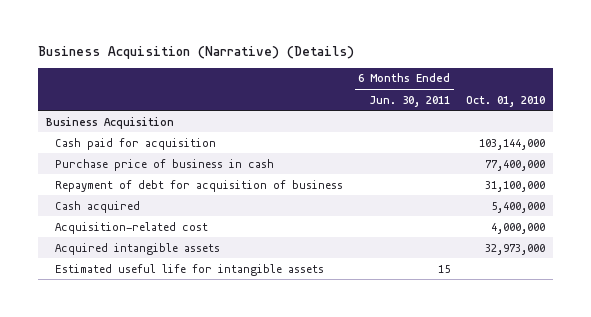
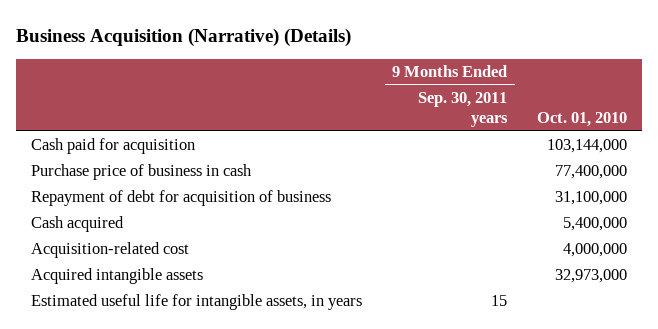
- | 6 Months Ended Jun. 30, 2011 | Oct. 01, 2010
+ | 9 Months Ended Sep. 30, 2011 years | Oct. 01, 2010
- Business Acquisition
- Estimated useful life for intangible assets | 15 |
+ Estimated useful life for intangible assets, in years | 15 |

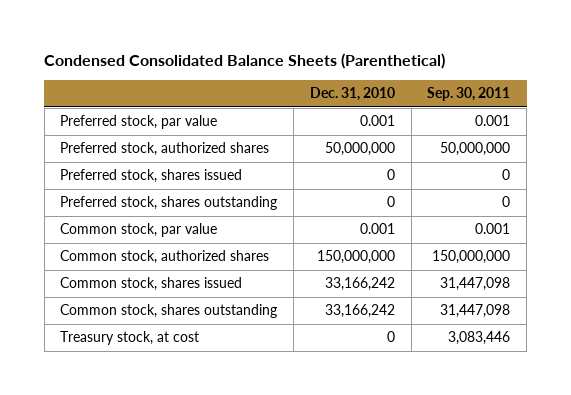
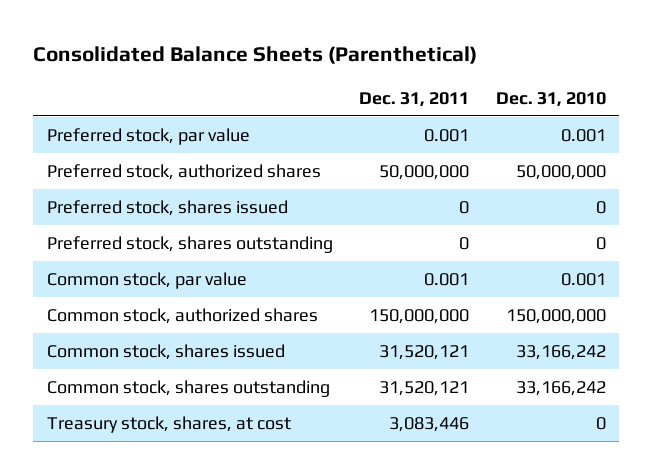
- Condensed Consolidated Balance Sheets (Parenthetical)
+ Consolidated Balance Sheets (Parenthetical)
- | Dec. 31, 2010 | Sep. 30, 2011
+ | Dec. 31, 2011 | Dec. 31, 2010
- Treasury stock, at cost | 0 | 3,083,446
+ Treasury stock, shares, at cost | 3,083,446 | 0

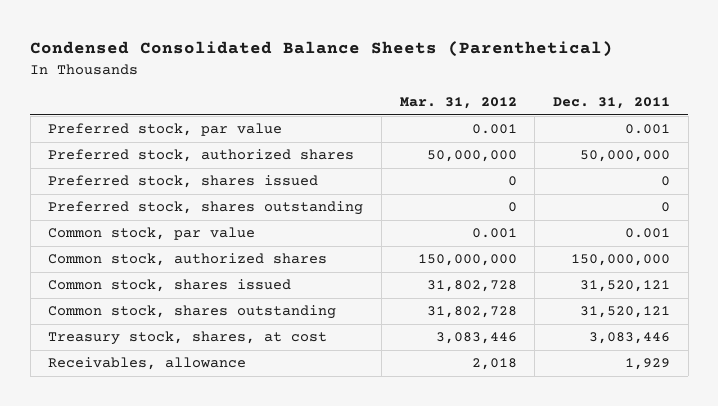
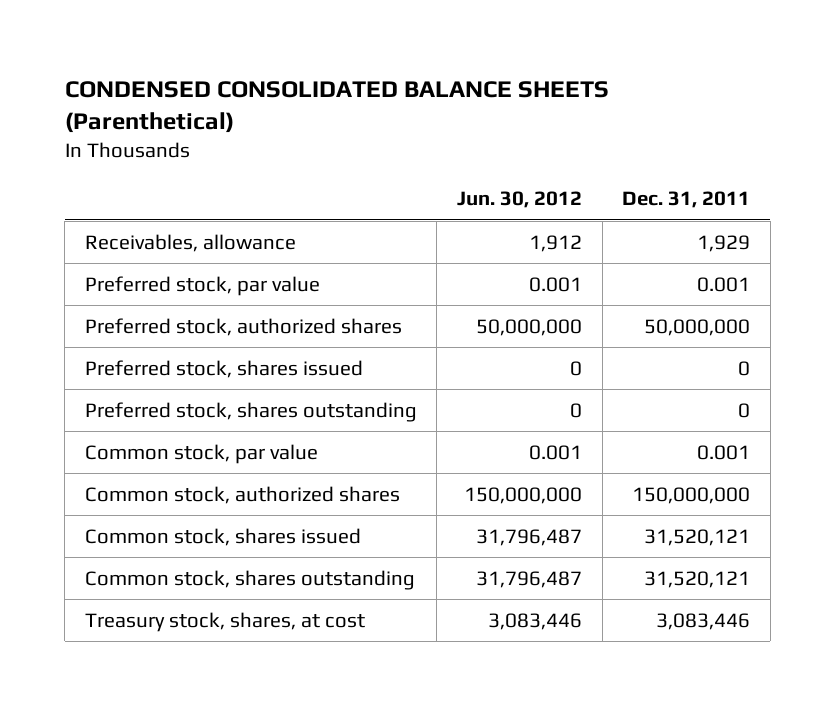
- Condensed Consolidated Balance Sheets (Parenthetical)
+ CONDENSED CONSOLIDATED BALANCE SHEETS (Parenthetical)
- | Mar. 31, 2012 | Dec. 31, 2011
+ | Jun. 30, 2012 | Dec. 31, 2011
moved up: Receivables, allowance | 1,912 | 1,929

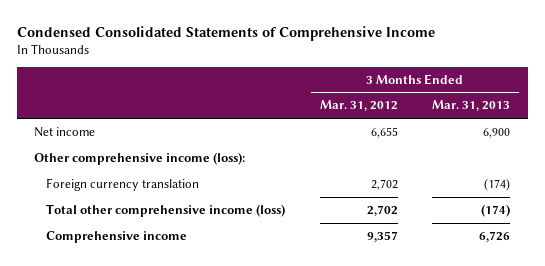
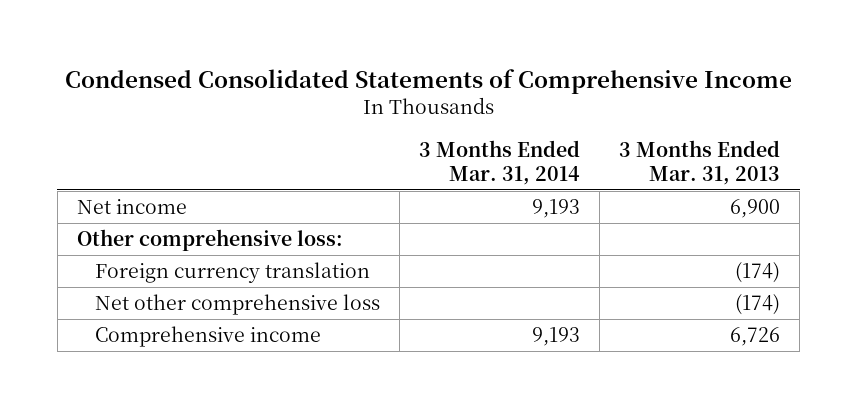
- | 3 Months Ended Mar. 31, 2012 | 3 Months Ended Mar. 31, 2013
+ | 3 Months Ended Mar. 31, 2014 | 3 Months Ended Mar. 31, 2013
- Other comprehensive income (loss):
+ Other comprehensive loss:
- Total other comprehensive income (loss) | 2,702 | (174)
+ Net other comprehensive loss | | (174)

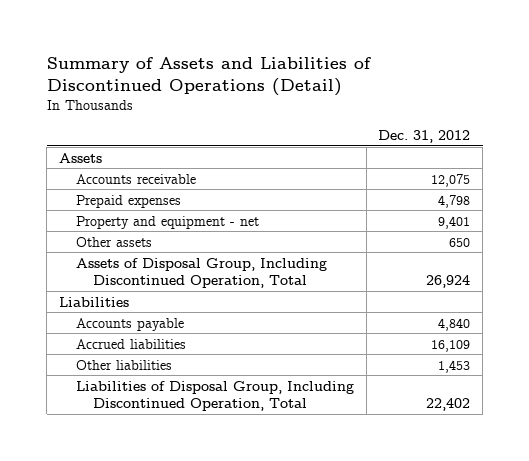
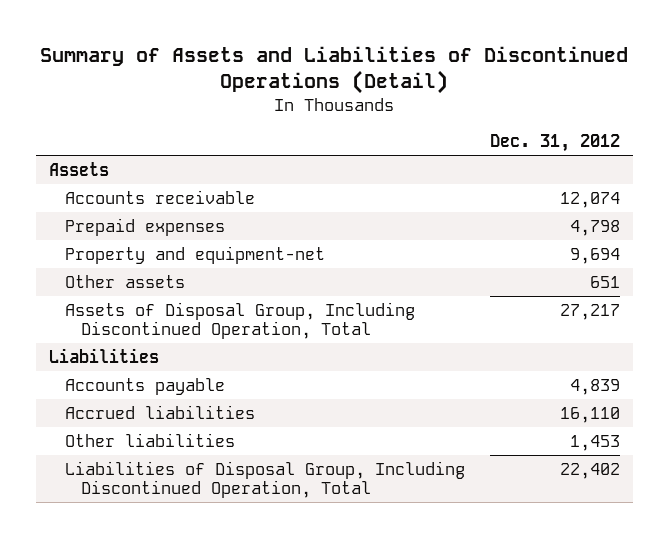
- Accounts receivable | 12,075
+ Accounts receivable | 12,074
- Property and equipment - net | 9,401
- Other assets | 650
- Assets of Disposal Group, Including Discontinued Operation, Total | 26,924
+ Property and equipment-net | 9,694
+ Other assets | 651
+ Assets of Disposal Group, Including Discontinued Operation, Total | 27,217
- Accounts payable | 4,840
- Accrued liabilities | 16,109
+ Accounts payable | 4,839
+ Accrued liabilities | 16,110

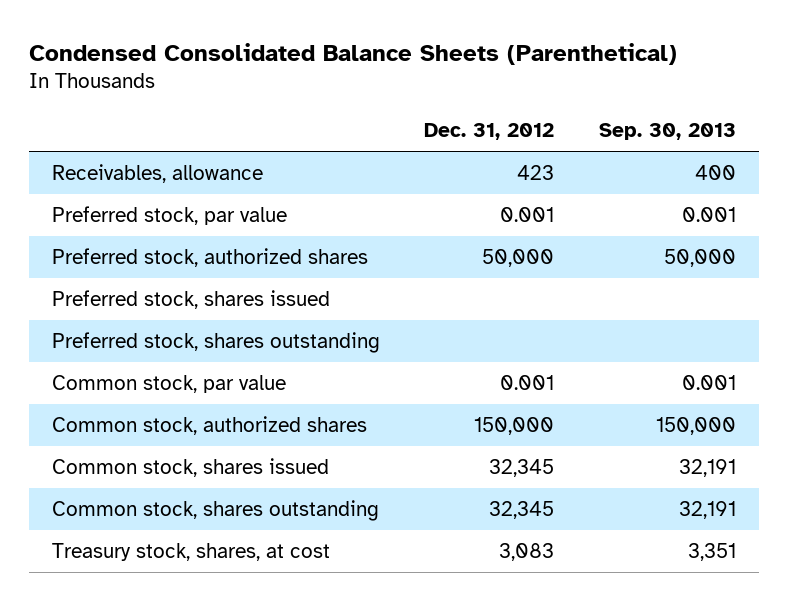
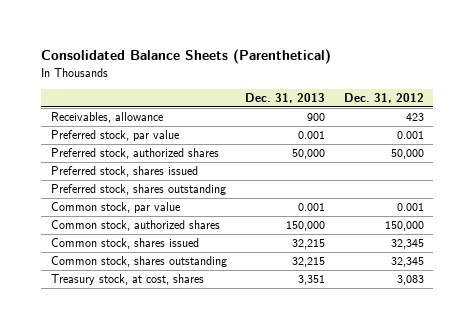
- Condensed Consolidated Balance Sheets (Parenthetical)
+ Consolidated Balance Sheets (Parenthetical)
- | Dec. 31, 2012 | Sep. 30, 2013
+ | Dec. 31, 2013 | Dec. 31, 2012
- Treasury stock, shares, at cost | 3,083 | 3,351
+ Treasury stock, at cost, shares | 3,351 | 3,083

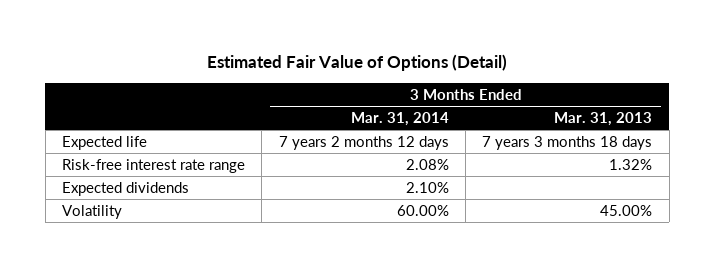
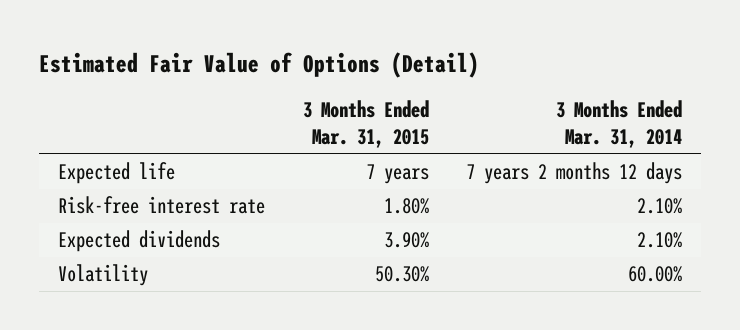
- | 3 Months Ended Mar. 31, 2014 | 3 Months Ended Mar. 31, 2013
+ | 3 Months Ended Mar. 31, 2015 | 3 Months Ended Mar. 31, 2014
- Risk-free interest rate range | 2.08% | 1.32%
+ Risk-free interest rate | 1.80% | 2.10%

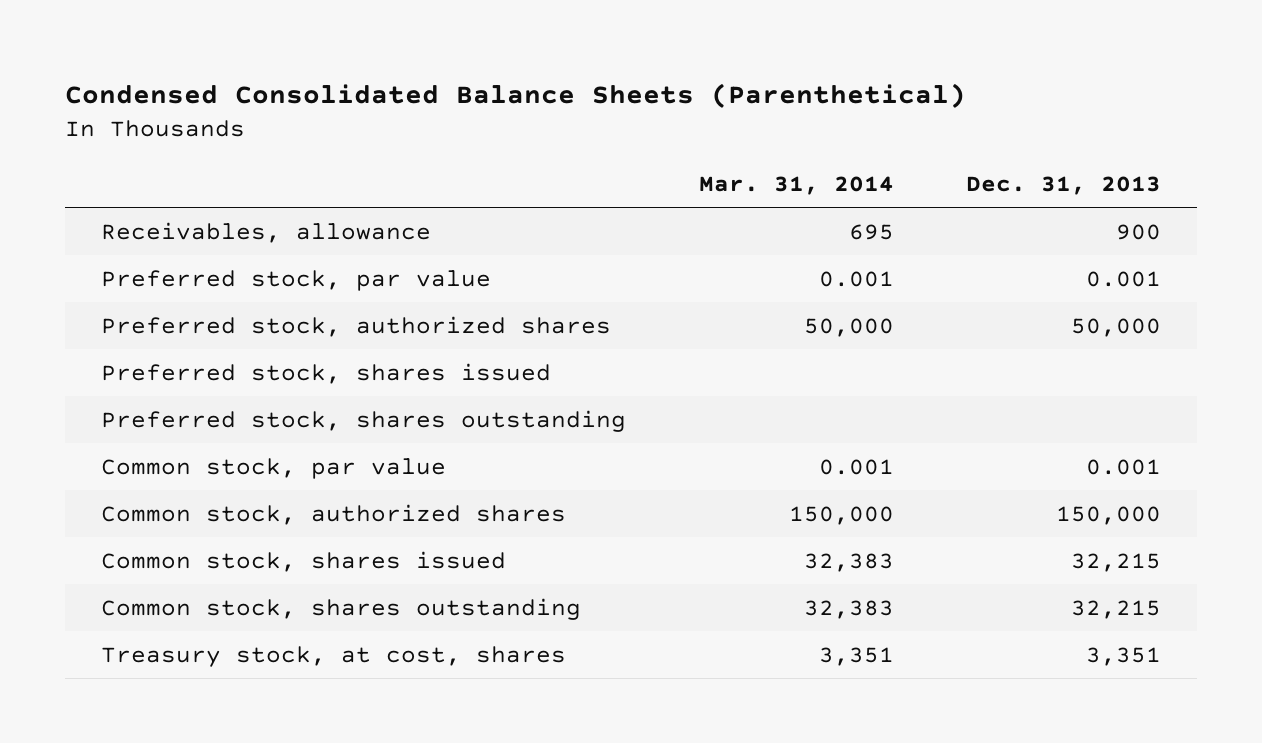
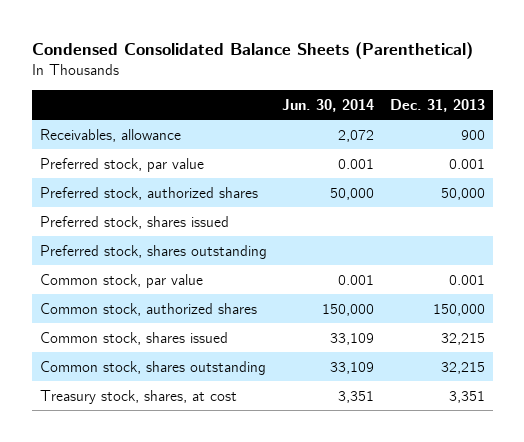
- | Mar. 31, 2014 | Dec. 31, 2013
+ | Jun. 30, 2014 | Dec. 31, 2013
- Treasury stock, at cost, shares | 3,351 | 3,351
+ Treasury stock, shares, at cost | 3,351 | 3,351

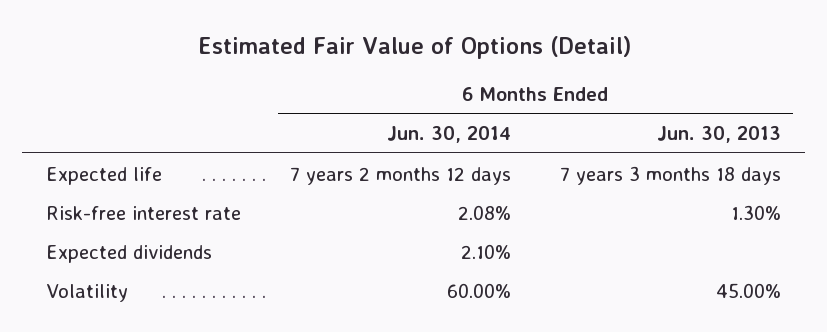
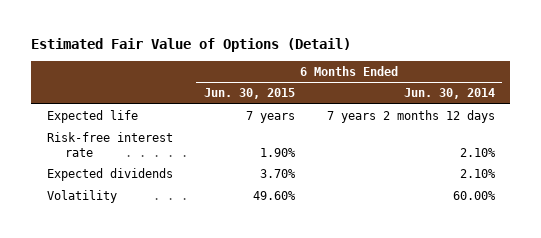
- | 6 Months Ended Jun. 30, 2014 | 6 Months Ended Jun. 30, 2013
+ | 6 Months Ended Jun. 30, 2015 | 6 Months Ended Jun. 30, 2014
- Risk-free interest rate | 2.08% | 1.30%
+ Risk-free interest rate | 1.90% | 2.10%

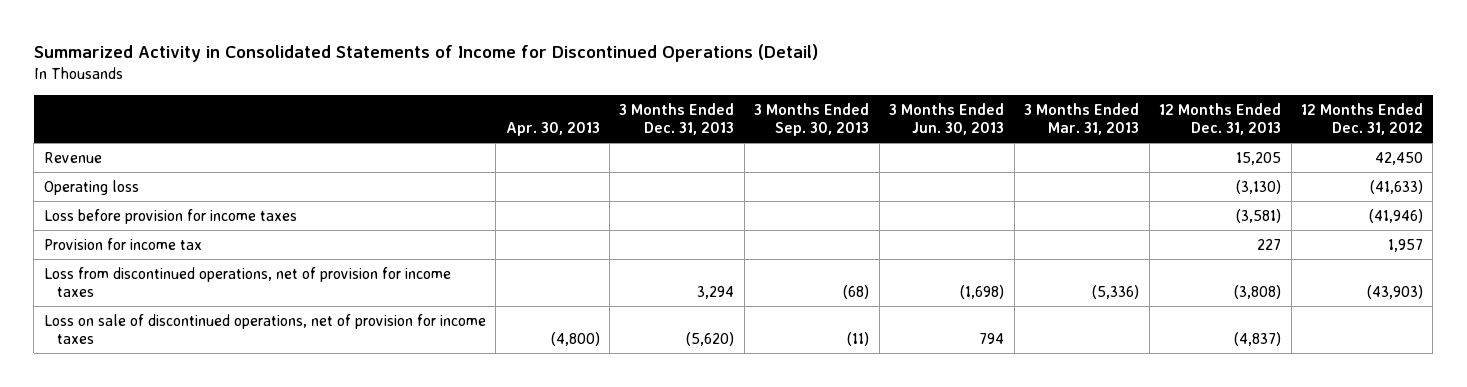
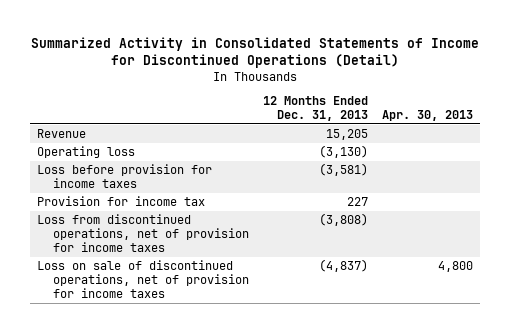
- | Apr. 30, 2013 | 3 Months Ended Dec. 31, 2013 | 3 Months Ended Sep. 30, 2013 | 3 Months Ended Jun. 30, 2013 | 3 Months Ended Mar. 31, 2013 | 12 Months Ended Dec. 31, 2013 | 12 Months Ended Dec. 31, 2012
+ | 12 Months Ended Dec. 31, 2013 | Apr. 30, 2013
- Loss on sale of discontinued operations, net of provision for income taxes | (4,800) | (5,620) | (11) | 794 | | (4,837) |
+ Loss on sale of discontinued operations, net of provision for income taxes | (4,837) | 4,800

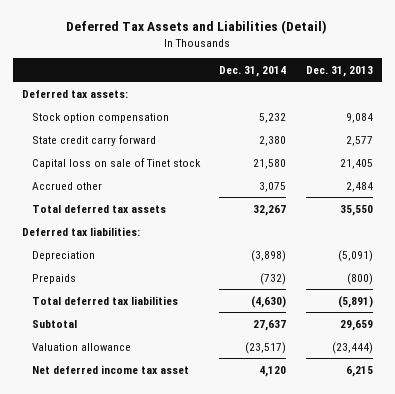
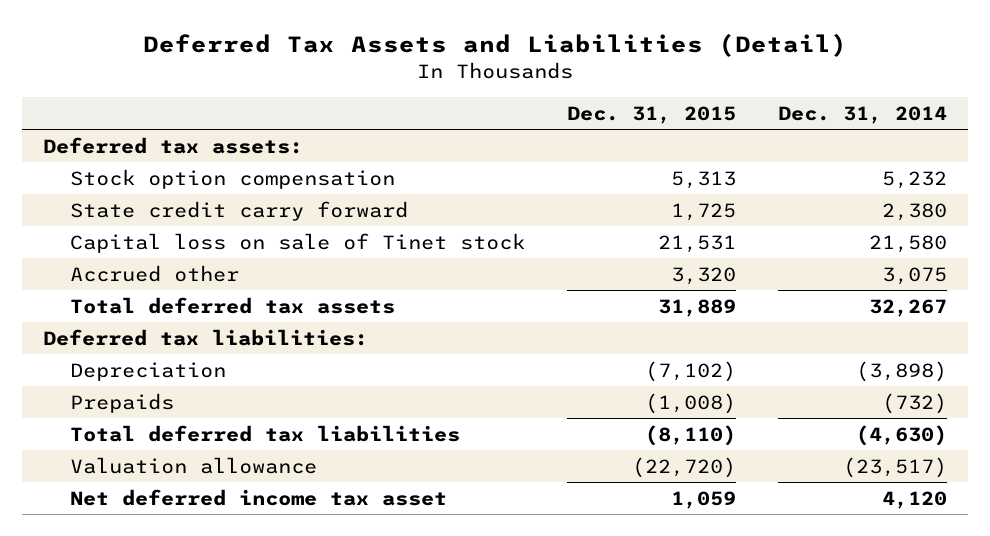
- | Dec. 31, 2014 | Dec. 31, 2013
+ | Dec. 31, 2015 | Dec. 31, 2014
- Subtotal | 27,637 | 29,659

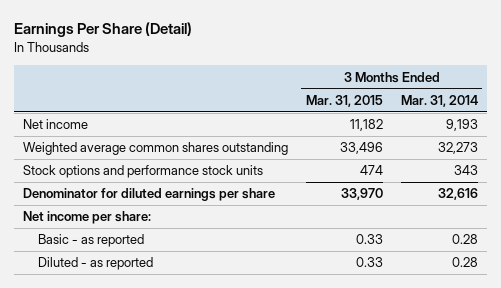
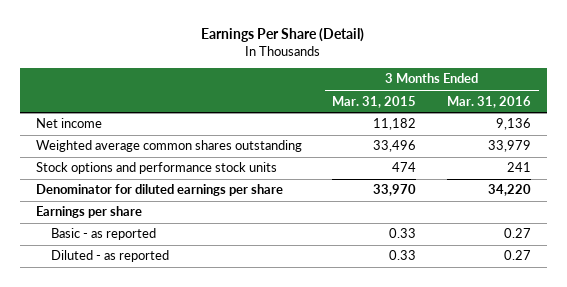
- | 3 Months Ended Mar. 31, 2015 | 3 Months Ended Mar. 31, 2014
+ | 3 Months Ended Mar. 31, 2015 | 3 Months Ended Mar. 31, 2016
- Net income per share:
+ Earnings per share

